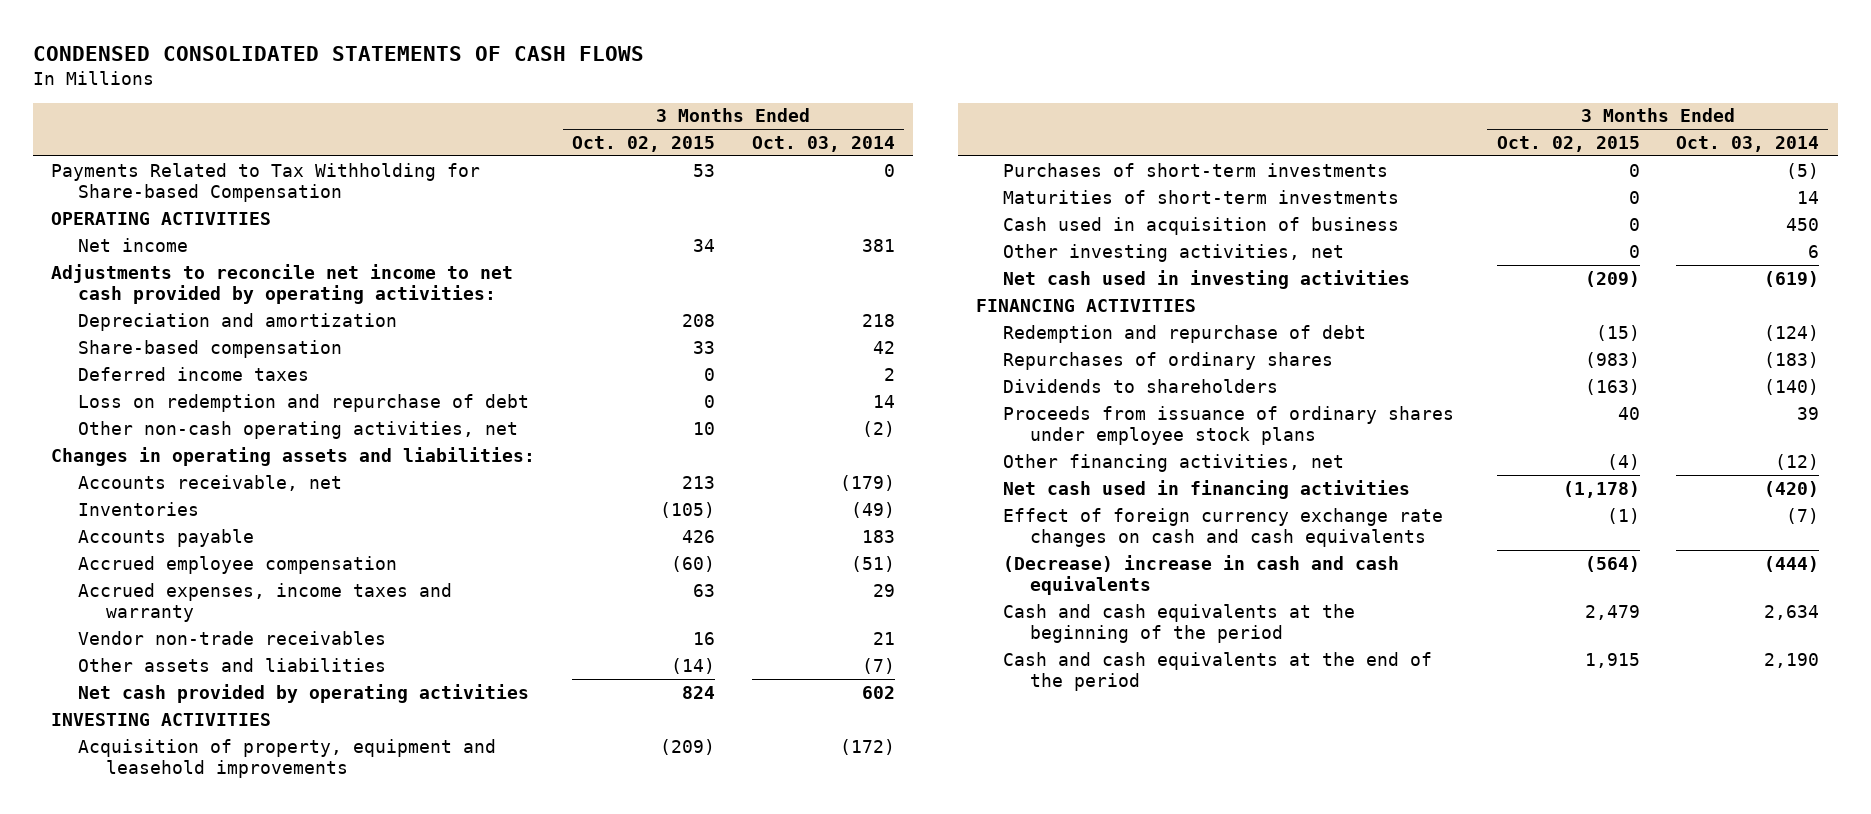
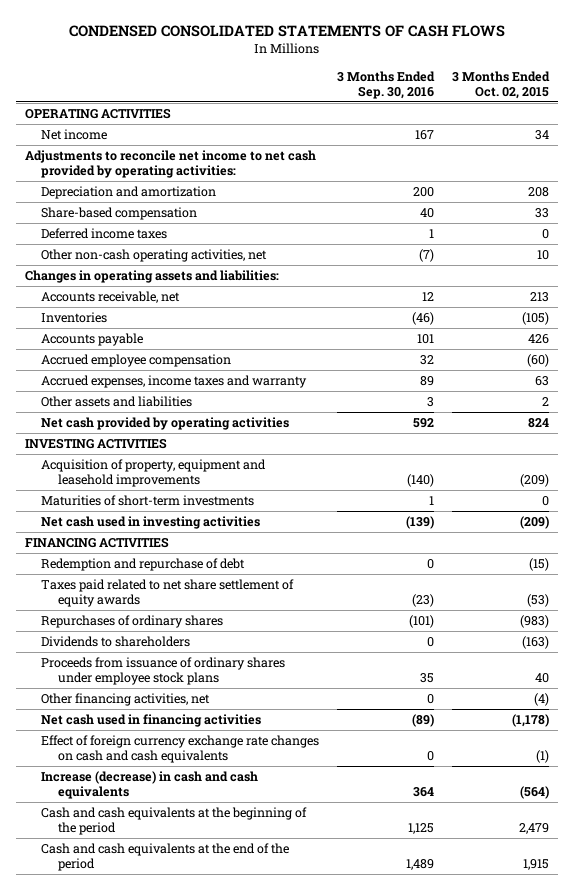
- | 3 Months Ended Oct. 02, 2015 | 3 Months Ended Oct. 03, 2014
+ | 3 Months Ended Sep. 30, 2016 | 3 Months Ended Oct. 02, 2015
- Payments Related to Tax Withholding for Share-based Compensation | 53 | 0
- Loss on redemption and repurchase of debt | 0 | 14
- Vendor non-trade receivables | 16 | 21
- Other assets and liabilities | (14) | (7)
+ Other assets and liabilities | 3 | 2
- Purchases of short-term investments | 0 | (5)
- Cash used in acquisition of business | 0 | 450
- Other investing activities, net | 0 | 6
+ Taxes paid related to net share settlement of equity awards | (23) | (53)
- (Decrease) increase in cash and cash equivalents | (564) | (444)
+ Increase (decrease) in cash and cash equivalents | 364 | (564)

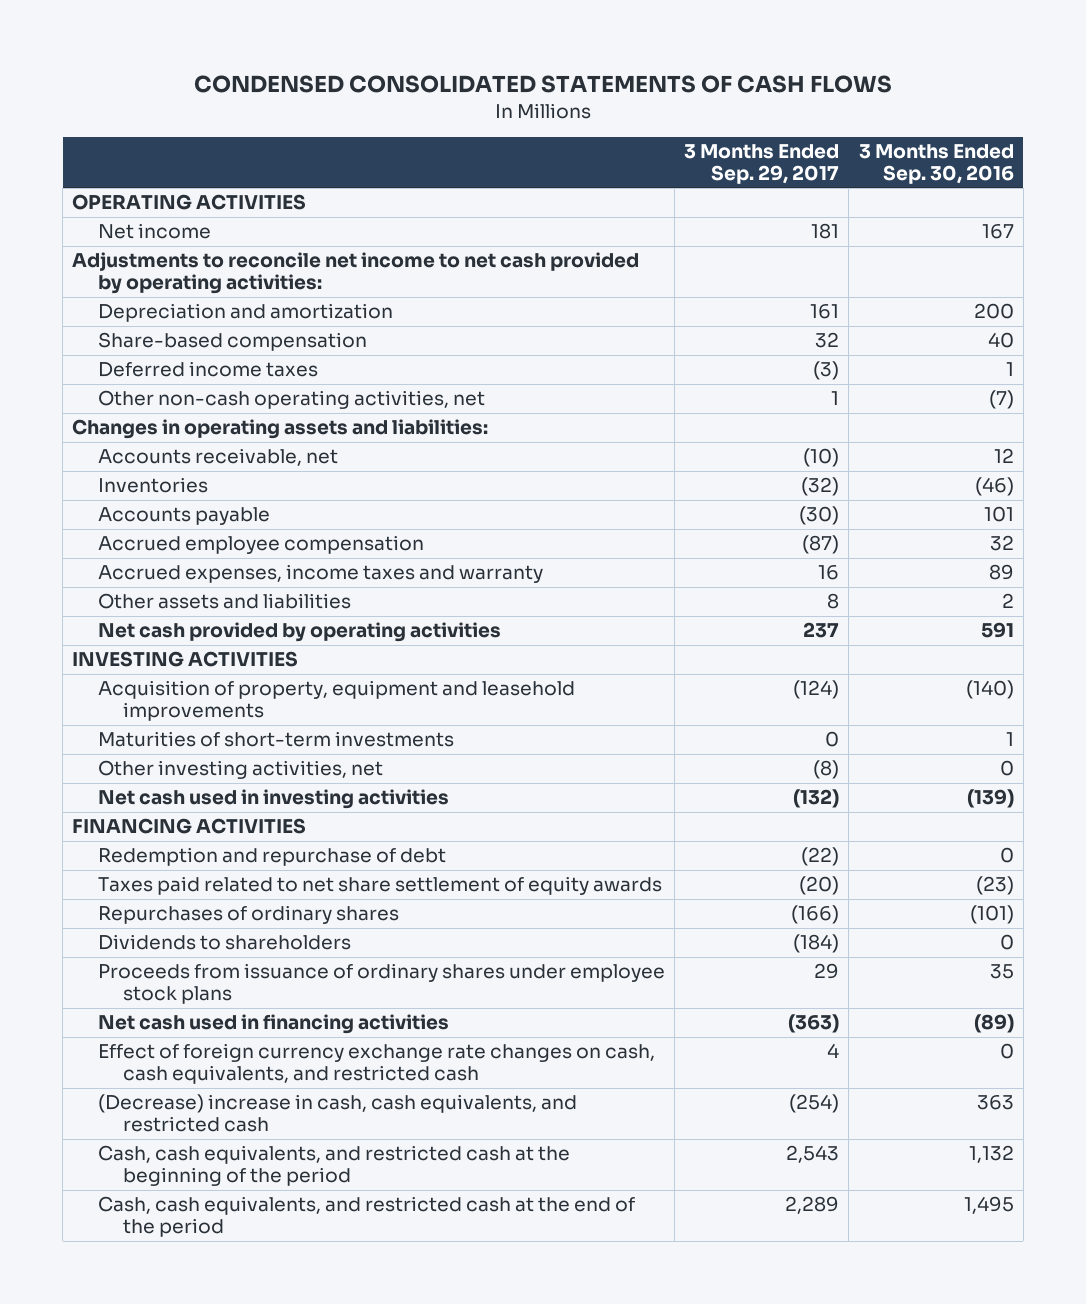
- | 3 Months Ended Sep. 30, 2016 | 3 Months Ended Oct. 02, 2015
+ | 3 Months Ended Sep. 29, 2017 | 3 Months Ended Sep. 30, 2016
- Other assets and liabilities | 3 | 2
- Net cash provided by operating activities | 592 | 824
+ Other assets and liabilities | 8 | 2
+ Net cash provided by operating activities | 237 | 591
+ Other investing activities, net | (8) | 0
- Other financing activities, net | 0 | (4)
- Effect of foreign currency exchange rate changes on cash and cash equivalents | 0 | (1)
- Increase (decrease) in cash and cash equivalents | 364 | (564)
- Cash and cash equivalents at the beginning of the period | 1,125 | 2,479
- Cash and cash equivalents at the end of the period | 1,489 | 1,915
+ Effect of foreign currency exchange rate changes on cash, cash equivalents, and restricted cash | 4 | 0
+ (Decrease) increase in cash, cash equivalents, and restricted cash | (254) | 363
+ Cash, cash equivalents, and restricted cash at the beginning of the period | 2,543 | 1,132
+ Cash, cash equivalents, and restricted cash at the end of the period | 2,289 | 1,495

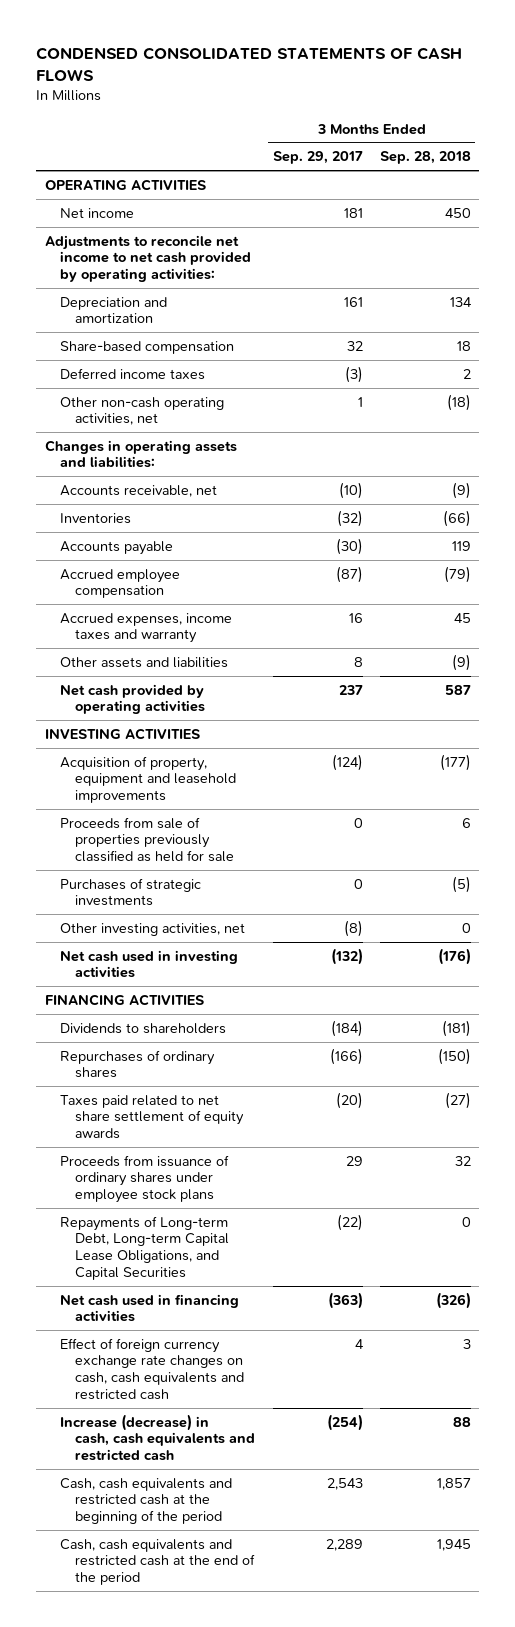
- | 3 Months Ended Sep. 29, 2017 | 3 Months Ended Sep. 30, 2016
+ | 3 Months Ended Sep. 29, 2017 | 3 Months Ended Sep. 28, 2018
- Maturities of short-term investments | 0 | 1
+ Proceeds from sale of properties previously classified as held for sale | 0 | 6
+ Purchases of strategic investments | 0 | (5)
- Redemption and repurchase of debt | (22) | 0
moved down: Repurchases of ordinary shares | (166) | (150)
moved down: Taxes paid related to net share settlement of equity awards | (20) | (27)
+ Repayments of Long-term Debt, Long-term Capital Lease Obligations, and Capital Securities | (22) | 0
- Effect of foreign currency exchange rate changes on cash, cash equivalents, and restricted cash | 4 | 0
- (Decrease) increase in cash, cash equivalents, and restricted cash | (254) | 363
- Cash, cash equivalents, and restricted cash at the beginning of the period | 2,543 | 1,132
- Cash, cash equivalents, and restricted cash at the end of the period | 2,289 | 1,495
+ Effect of foreign currency exchange rate changes on cash, cash equivalents and restricted cash | 4 | 3
+ Increase (decrease) in cash, cash equivalents and restricted cash | (254) | 88
+ Cash, cash equivalents and restricted cash at the beginning of the period | 2,543 | 1,857
+ Cash, cash equivalents and restricted cash at the end of the period | 2,289 | 1,945

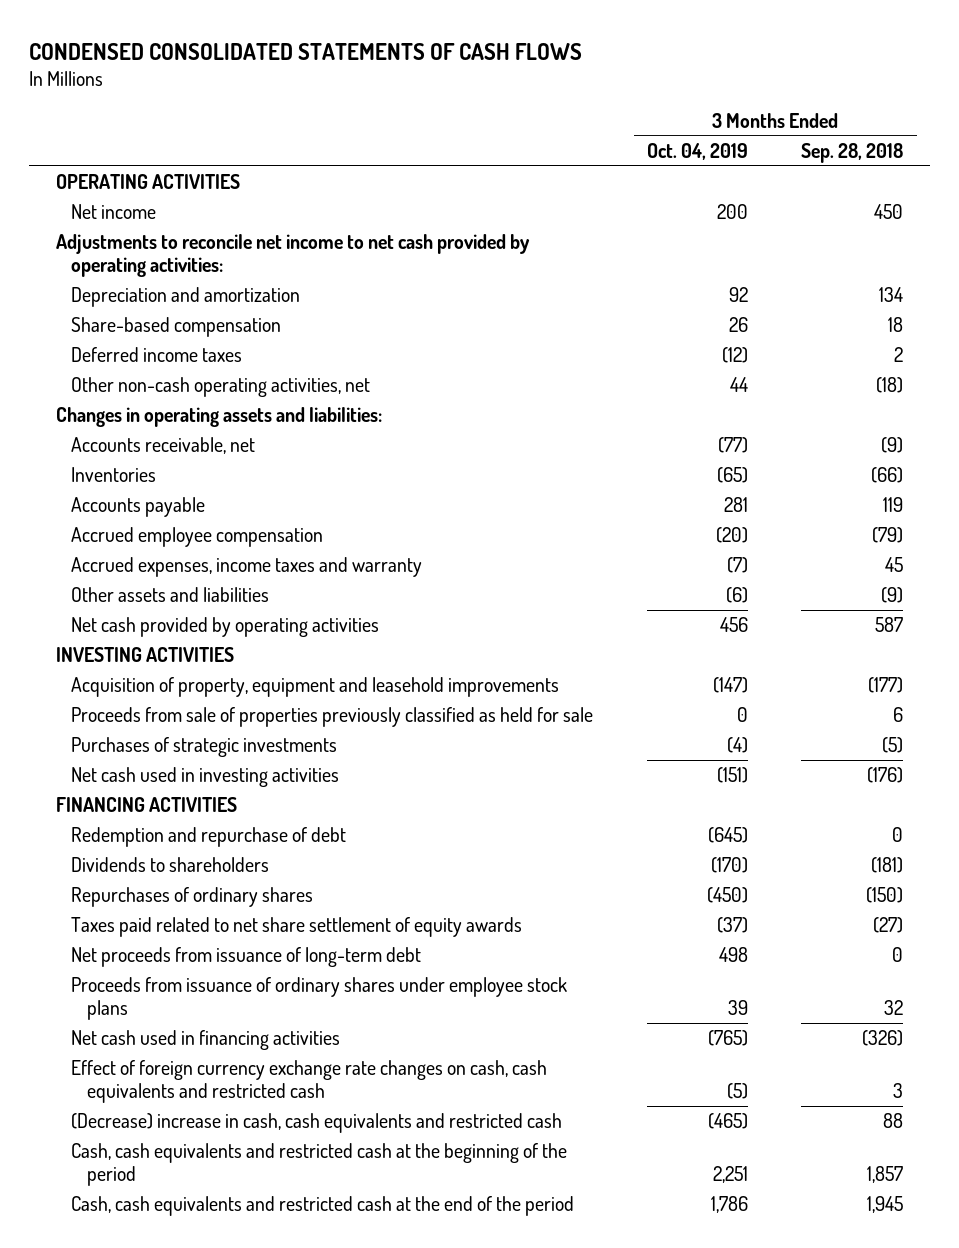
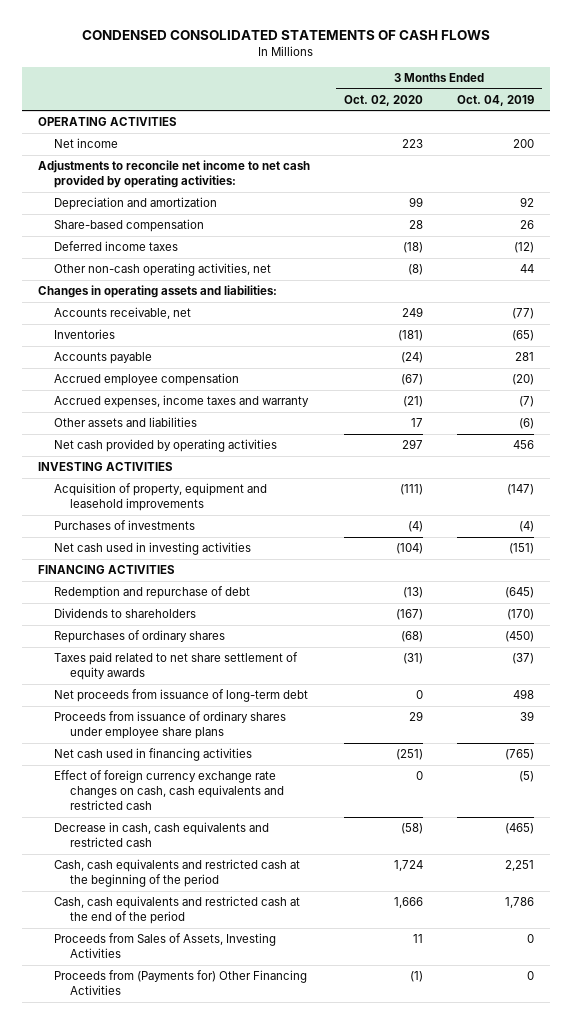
- | 3 Months Ended Oct. 04, 2019 | 3 Months Ended Sep. 28, 2018
+ | 3 Months Ended Oct. 02, 2020 | 3 Months Ended Oct. 04, 2019
- Proceeds from sale of properties previously classified as held for sale | 0 | 6
- Purchases of strategic investments | (4) | (5)
+ Purchases of investments | (4) | (4)
- Proceeds from issuance of ordinary shares under employee stock plans | 39 | 32
+ Proceeds from issuance of ordinary shares under employee share plans | 29 | 39
- (Decrease) increase in cash, cash equivalents and restricted cash | (465) | 88
+ Decrease in cash, cash equivalents and restricted cash | (58) | (465)
+ Proceeds from Sales of Assets, Investing Activities | 11 | 0
+ Proceeds from (Payments for) Other Financing Activities | (1) | 0

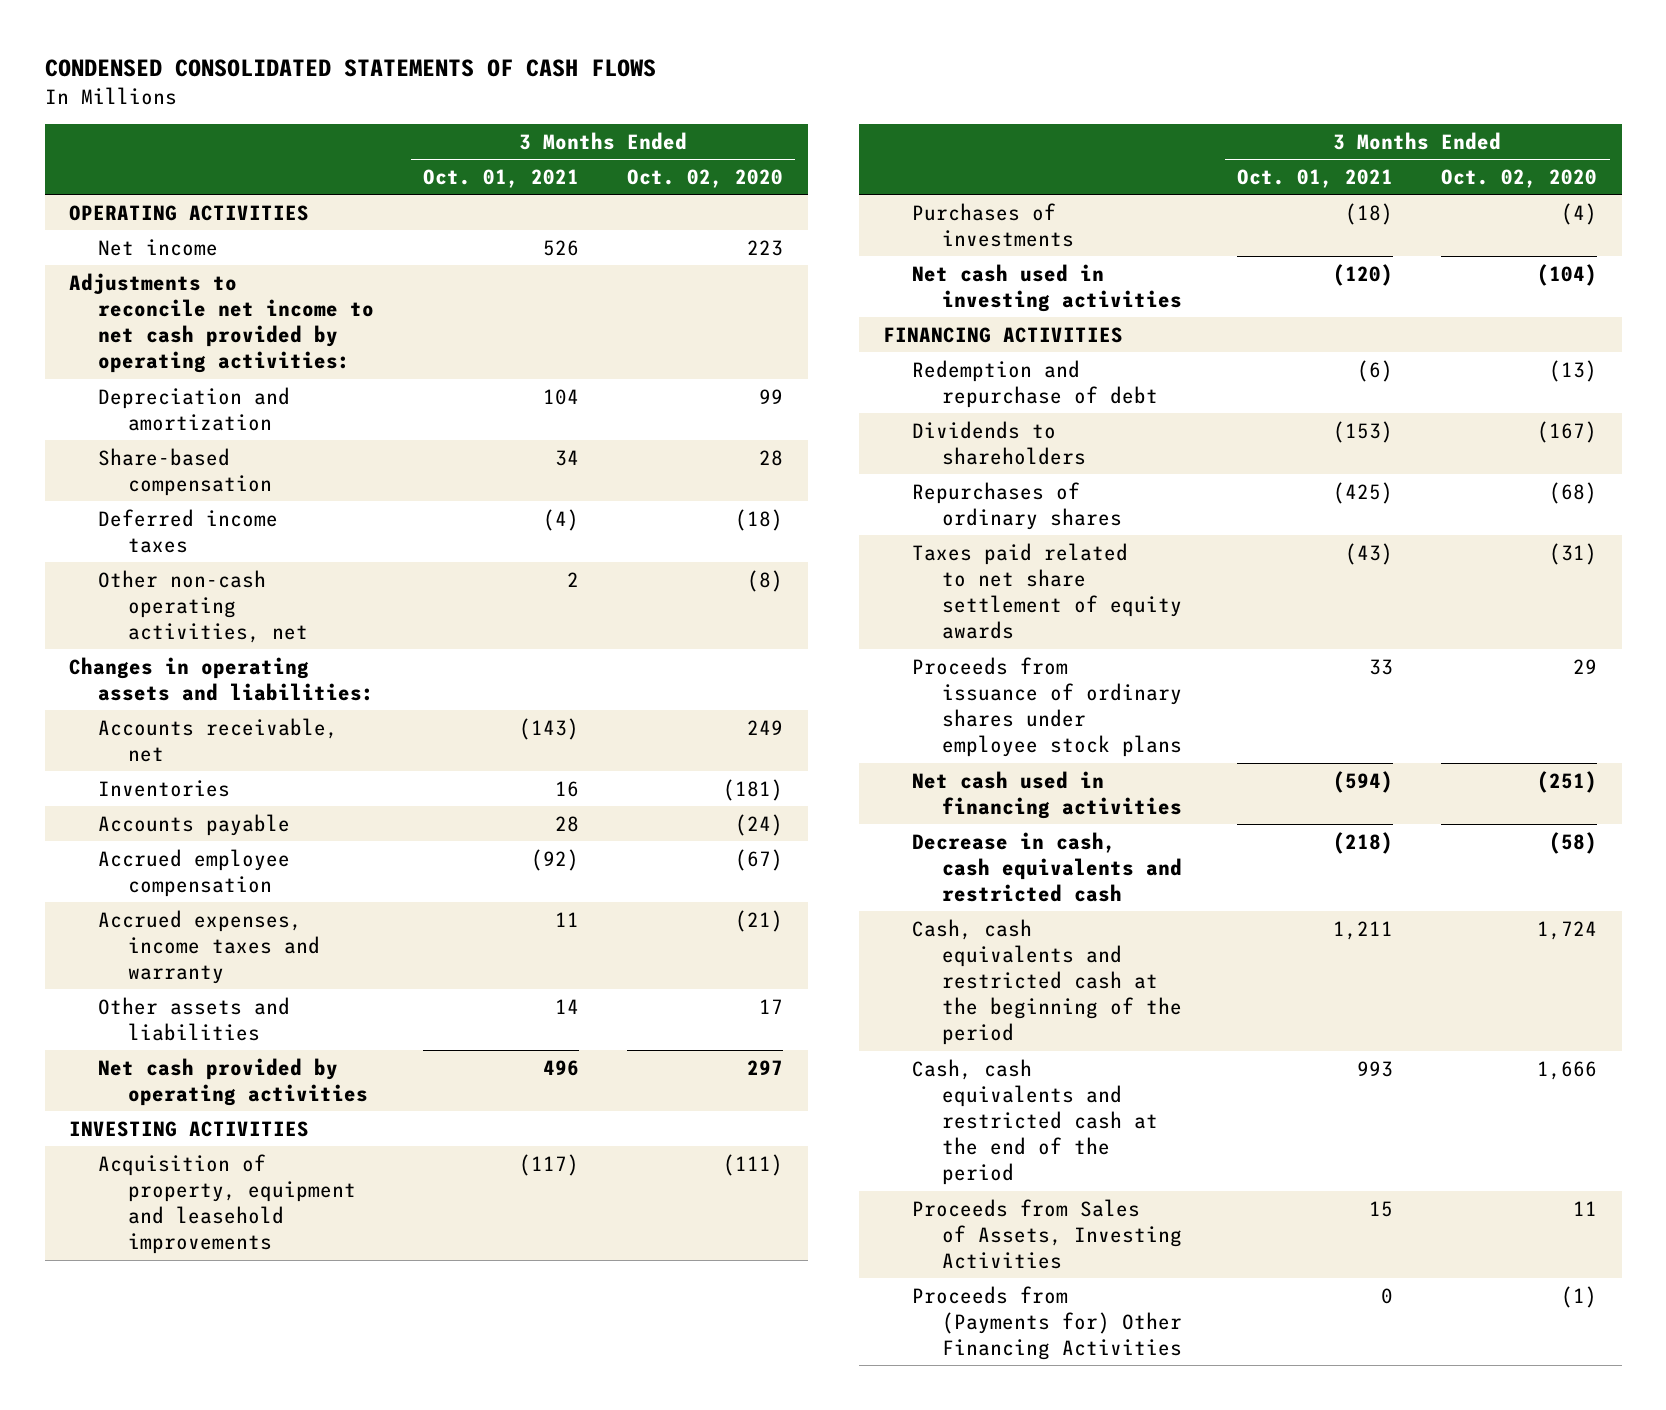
- | 3 Months Ended Oct. 02, 2020 | 3 Months Ended Oct. 04, 2019
+ | 3 Months Ended Oct. 01, 2021 | 3 Months Ended Oct. 02, 2020
- Net proceeds from issuance of long-term debt | 0 | 498
- Proceeds from issuance of ordinary shares under employee share plans | 29 | 39
+ Proceeds from issuance of ordinary shares under employee stock plans | 33 | 29
- Effect of foreign currency exchange rate changes on cash, cash equivalents and restricted cash | 0 | (5)

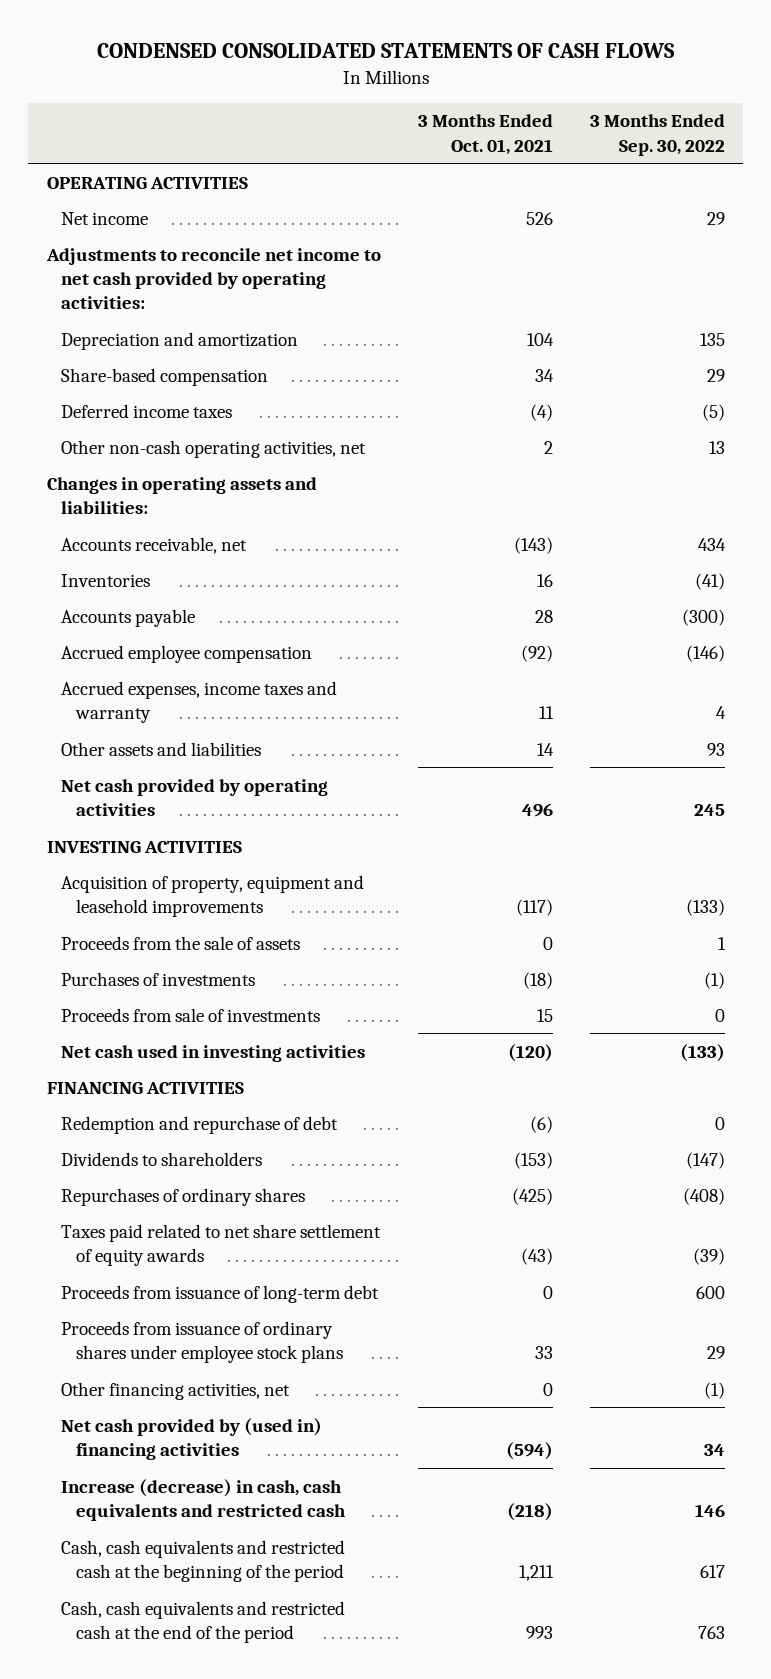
- | 3 Months Ended Oct. 01, 2021 | 3 Months Ended Oct. 02, 2020
+ | 3 Months Ended Oct. 01, 2021 | 3 Months Ended Sep. 30, 2022
+ Proceeds from the sale of assets | 0 | 1
+ Proceeds from sale of investments | 15 | 0
+ Proceeds from issuance of long-term debt | 0 | 600
- Net cash used in financing activities | (594) | (251)
- Decrease in cash, cash equivalents and restricted cash | (218) | (58)
+ Other financing activities, net | 0 | (1)
+ Net cash provided by (used in) financing activities | (594) | 34
+ Increase (decrease) in cash, cash equivalents and restricted cash | (218) | 146
- Proceeds from Sales of Assets, Investing Activities | 15 | 11
- Proceeds from (Payments for) Other Financing Activities | 0 | (1)

